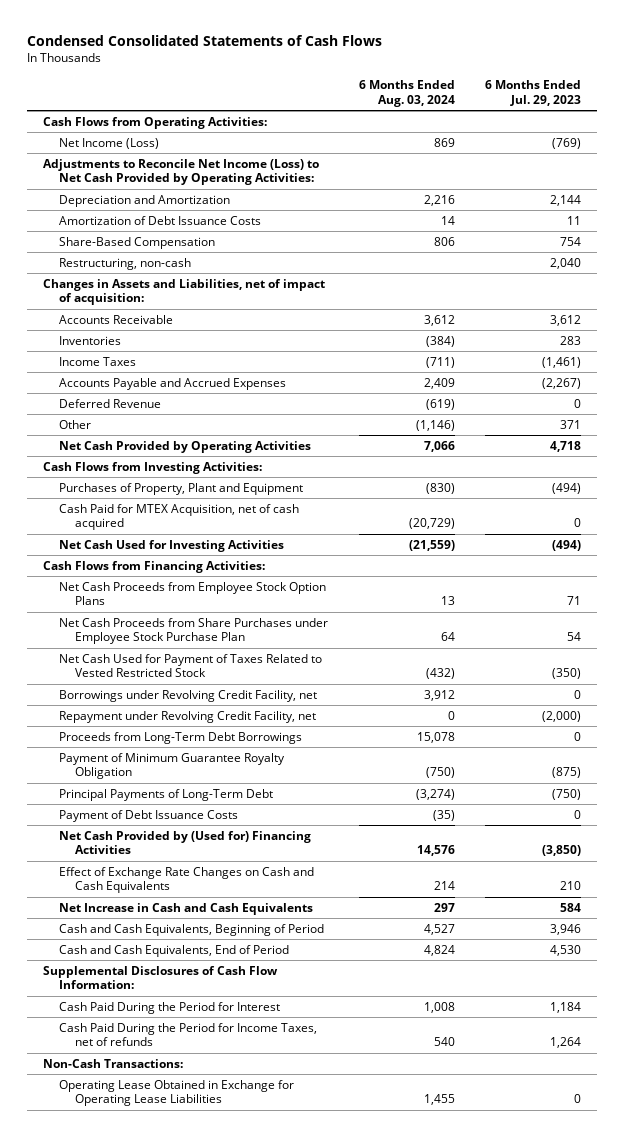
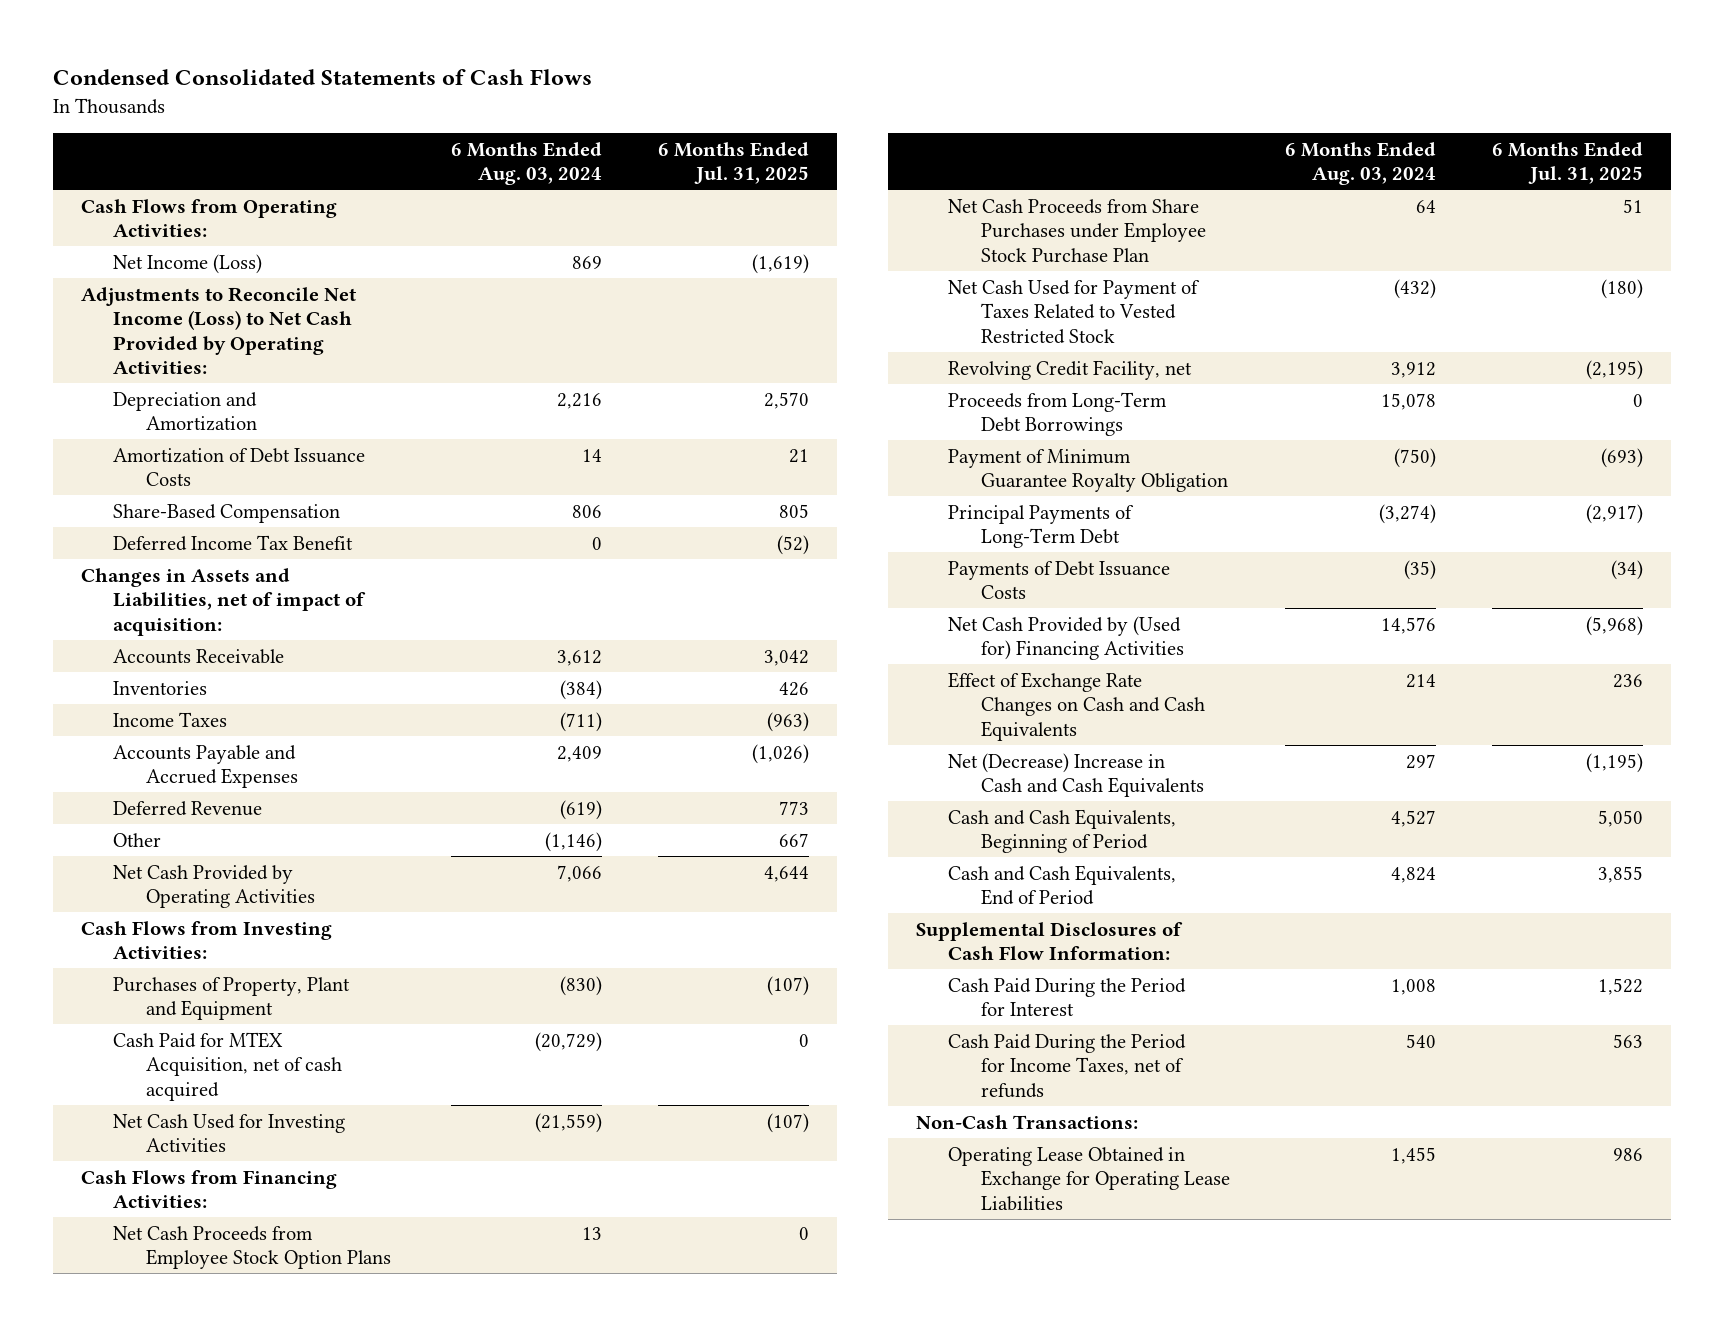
- | 6 Months Ended Aug. 03, 2024 | 6 Months Ended Jul. 29, 2023
+ | 6 Months Ended Aug. 03, 2024 | 6 Months Ended Jul. 31, 2025
- Restructuring, non-cash | | 2,040
+ Deferred Income Tax Benefit | 0 | (52)
- Borrowings under Revolving Credit Facility, net | 3,912 | 0
- Repayment under Revolving Credit Facility, net | 0 | (2,000)
+ Revolving Credit Facility, net | 3,912 | (2,195)
- Payment of Debt Issuance Costs | (35) | 0
+ Payments of Debt Issuance Costs | (35) | (34)
- Net Increase in Cash and Cash Equivalents | 297 | 584
+ Net (Decrease) Increase in Cash and Cash Equivalents | 297 | (1,195)

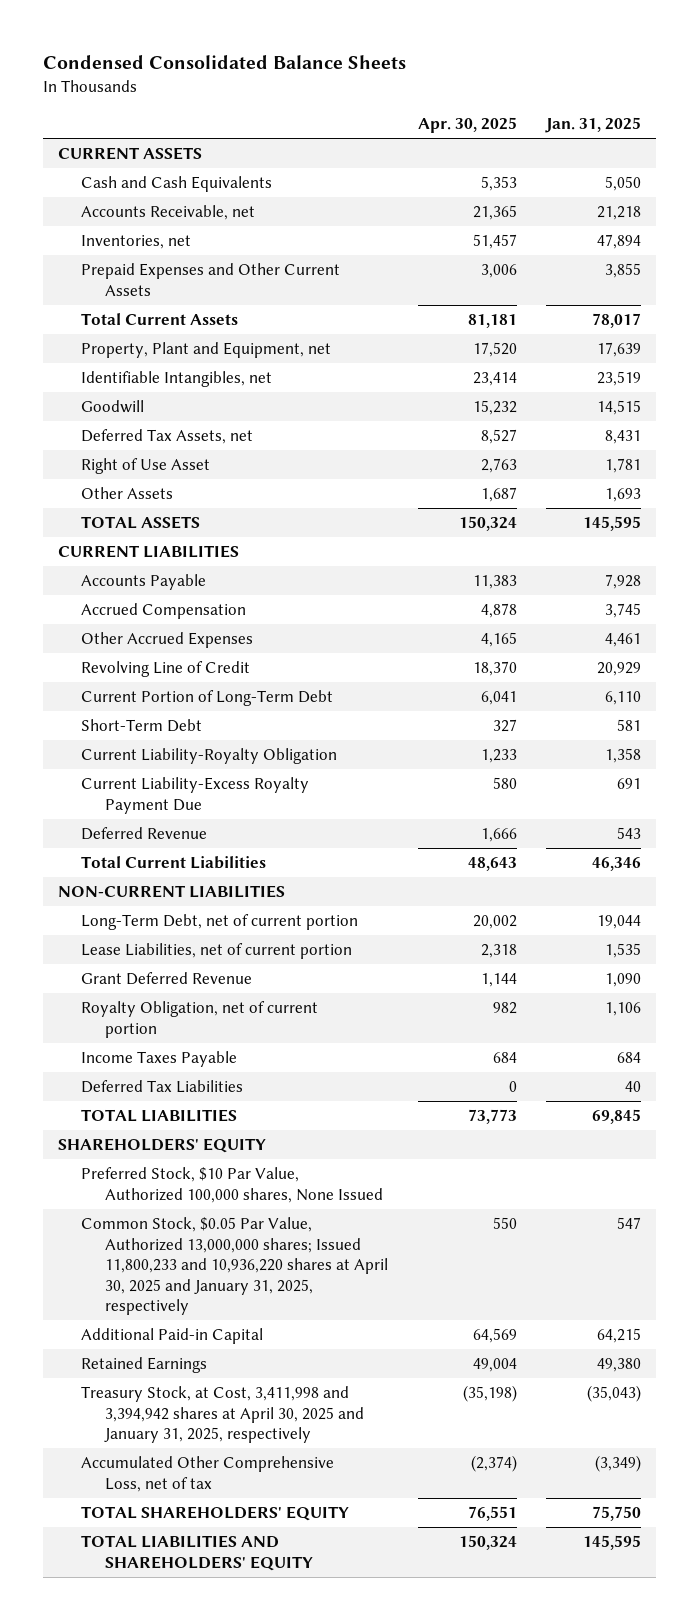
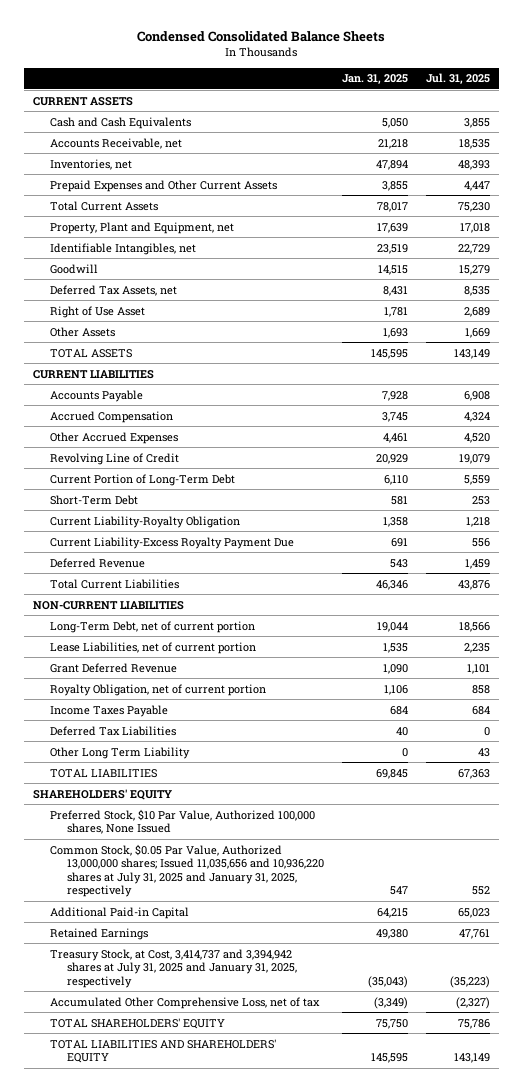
- | Apr. 30, 2025 | Jan. 31, 2025
+ | Jan. 31, 2025 | Jul. 31, 2025
+ Other Long Term Liability | 0 | 43
- Common Stock, $0.05 Par Value, Authorized 13,000,000 shares; Issued 11,800,233 and 10,936,220 shares at April 30, 2025 and January 31, 2025, respectively | 550 | 547
+ Common Stock, $0.05 Par Value, Authorized 13,000,000 shares; Issued 11,035,656 and 10,936,220 shares at July 31, 2025 and January 31, 2025, respectively | 547 | 552
- Treasury Stock, at Cost, 3,411,998 and 3,394,942 shares at April 30, 2025 and January 31, 2025, respectively | (35,198) | (35,043)
+ Treasury Stock, at Cost, 3,414,737 and 3,394,942 shares at July 31, 2025 and January 31, 2025, respectively | (35,043) | (35,223)

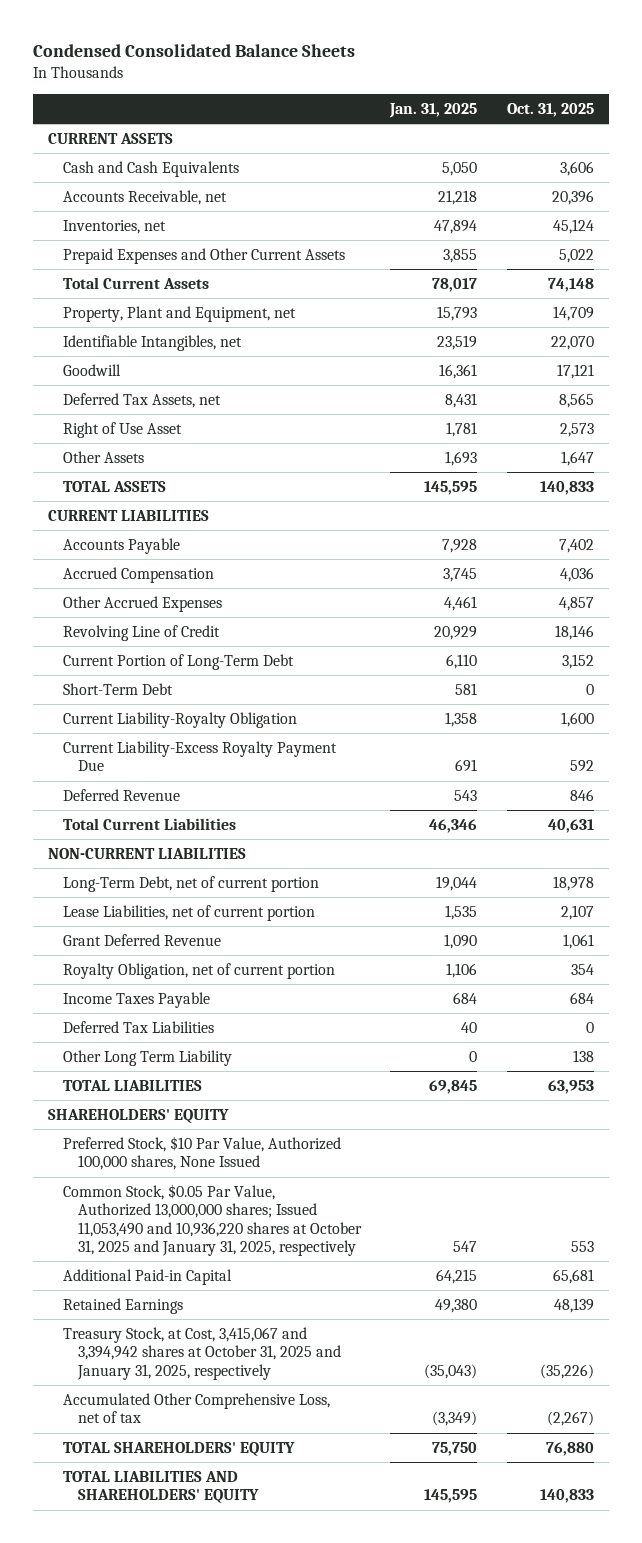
- | Jan. 31, 2025 | Jul. 31, 2025
+ | Jan. 31, 2025 | Oct. 31, 2025
- Property, Plant and Equipment, net | 17,639 | 17,018
+ Property, Plant and Equipment, net | 15,793 | 14,709
- Goodwill | 14,515 | 15,279
+ Goodwill | 16,361 | 17,121
- Common Stock, $0.05 Par Value, Authorized 13,000,000 shares; Issued 11,035,656 and 10,936,220 shares at July 31, 2025 and January 31, 2025, respectively | 547 | 552
+ Common Stock, $0.05 Par Value, Authorized 13,000,000 shares; Issued 11,053,490 and 10,936,220 shares at October 31, 2025 and January 31, 2025, respectively | 547 | 553
- Treasury Stock, at Cost, 3,414,737 and 3,394,942 shares at July 31, 2025 and January 31, 2025, respectively | (35,043) | (35,223)
+ Treasury Stock, at Cost, 3,415,067 and 3,394,942 shares at October 31, 2025 and January 31, 2025, respectively | (35,043) | (35,226)

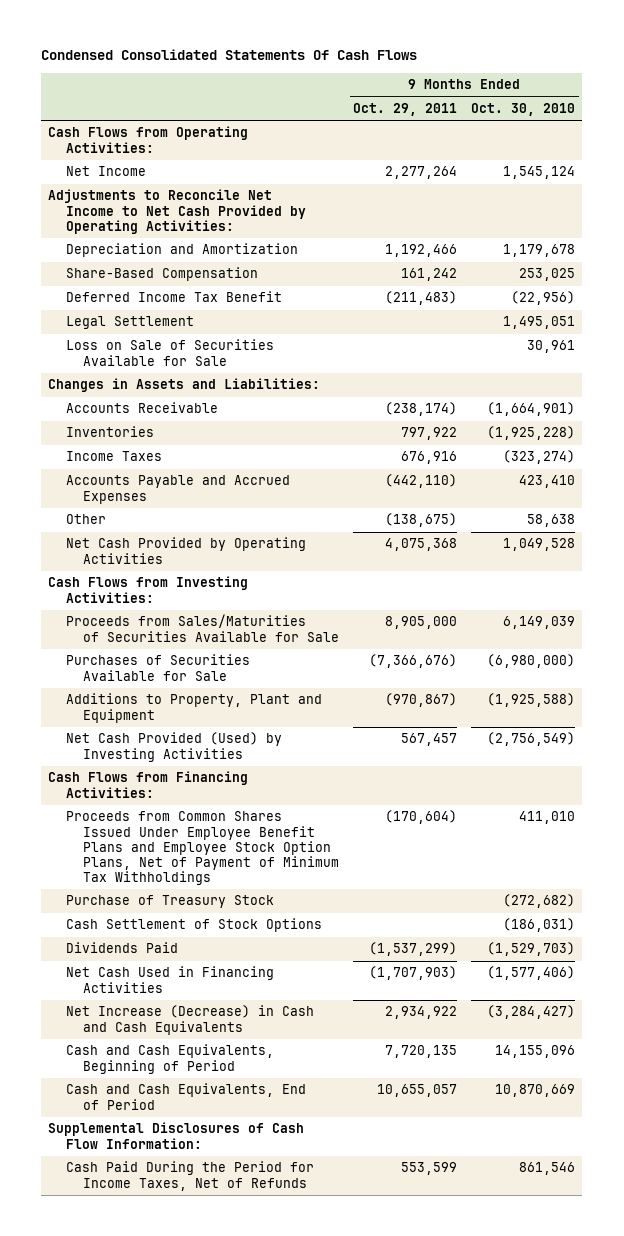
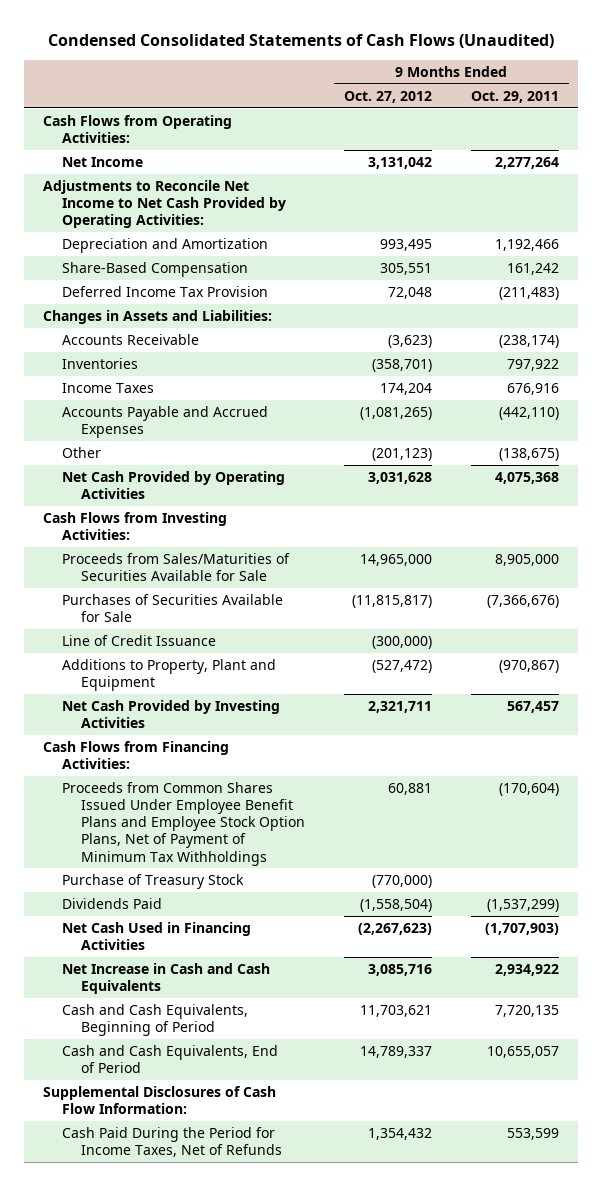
- Condensed Consolidated Statements Of Cash Flows
+ Condensed Consolidated Statements of Cash Flows (Unaudited)
- | 9 Months Ended Oct. 29, 2011 | 9 Months Ended Oct. 30, 2010
+ | 9 Months Ended Oct. 27, 2012 | 9 Months Ended Oct. 29, 2011
- Deferred Income Tax Benefit | (211,483) | (22,956)
- Legal Settlement | | 1,495,051
- Loss on Sale of Securities Available for Sale | | 30,961
+ Deferred Income Tax Provision | 72,048 | (211,483)
+ Line of Credit Issuance | (300,000) |
- Net Cash Provided (Used) by Investing Activities | 567,457 | (2,756,549)
+ Net Cash Provided by Investing Activities | 2,321,711 | 567,457
- Cash Settlement of Stock Options | | (186,031)
- Net Increase (Decrease) in Cash and Cash Equivalents | 2,934,922 | (3,284,427)
+ Net Increase in Cash and Cash Equivalents | 3,085,716 | 2,934,922

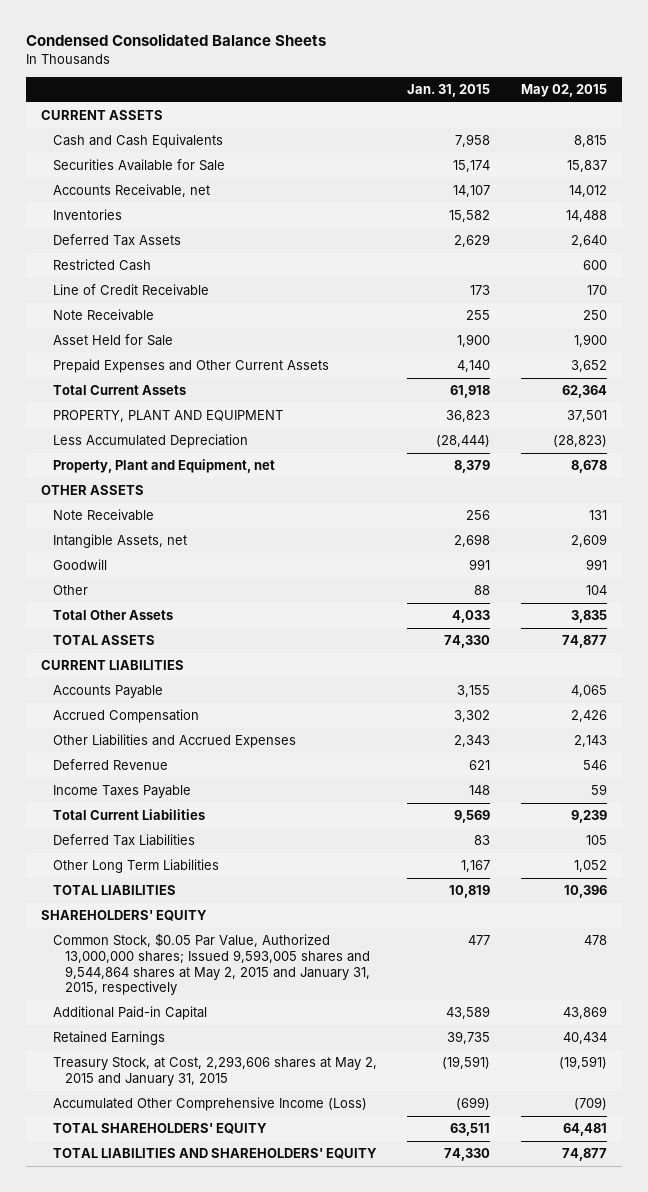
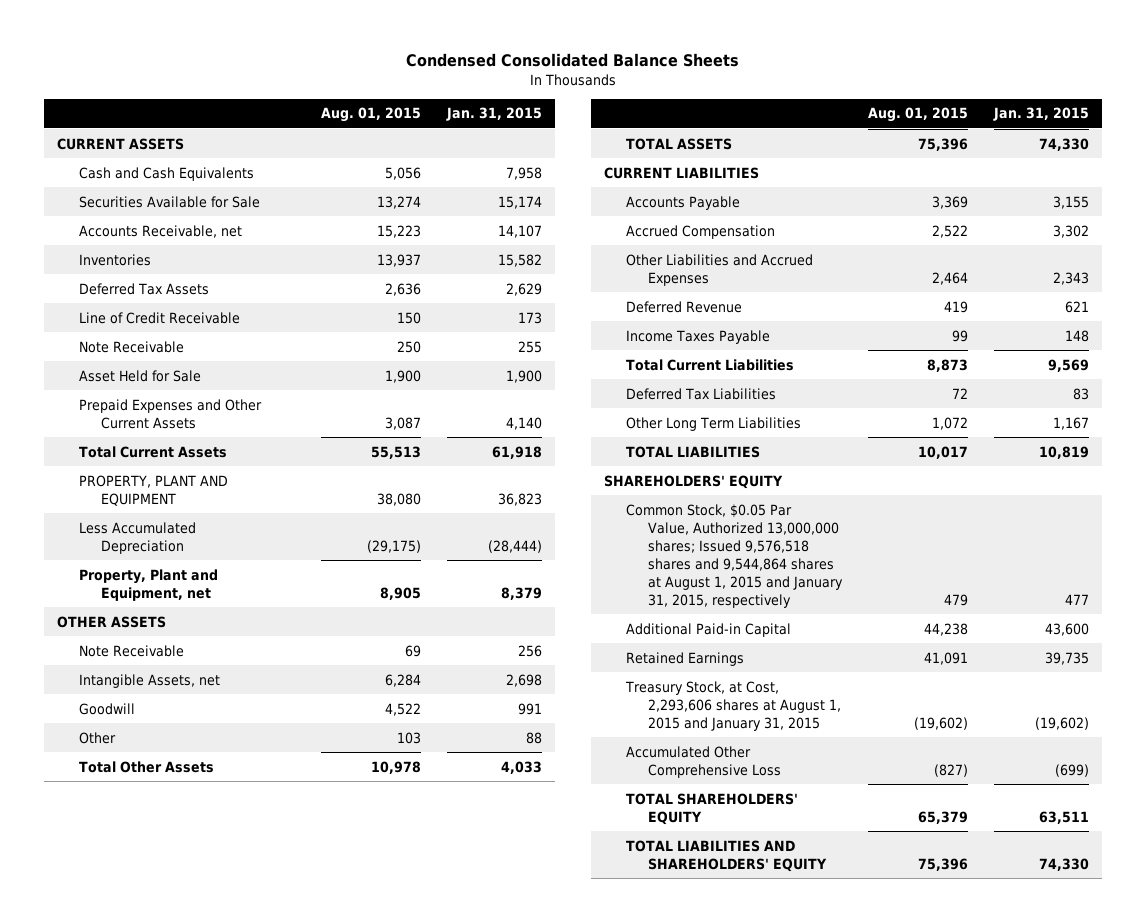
- | Jan. 31, 2015 | May 02, 2015
+ | Aug. 01, 2015 | Jan. 31, 2015
- Restricted Cash | | 600
- Common Stock, $0.05 Par Value, Authorized 13,000,000 shares; Issued 9,593,005 shares and 9,544,864 shares at May 2, 2015 and January 31, 2015, respectively | 477 | 478
- Additional Paid-in Capital | 43,589 | 43,869
+ Common Stock, $0.05 Par Value, Authorized 13,000,000 shares; Issued 9,576,518 shares and 9,544,864 shares at August 1, 2015 and January 31, 2015, respectively | 479 | 477
+ Additional Paid-in Capital | 44,238 | 43,600
- Treasury Stock, at Cost, 2,293,606 shares at May 2, 2015 and January 31, 2015 | (19,591) | (19,591)
- Accumulated Other Comprehensive Income (Loss) | (699) | (709)
+ Treasury Stock, at Cost, 2,293,606 shares at August 1, 2015 and January 31, 2015 | (19,602) | (19,602)
+ Accumulated Other Comprehensive Loss | (827) | (699)

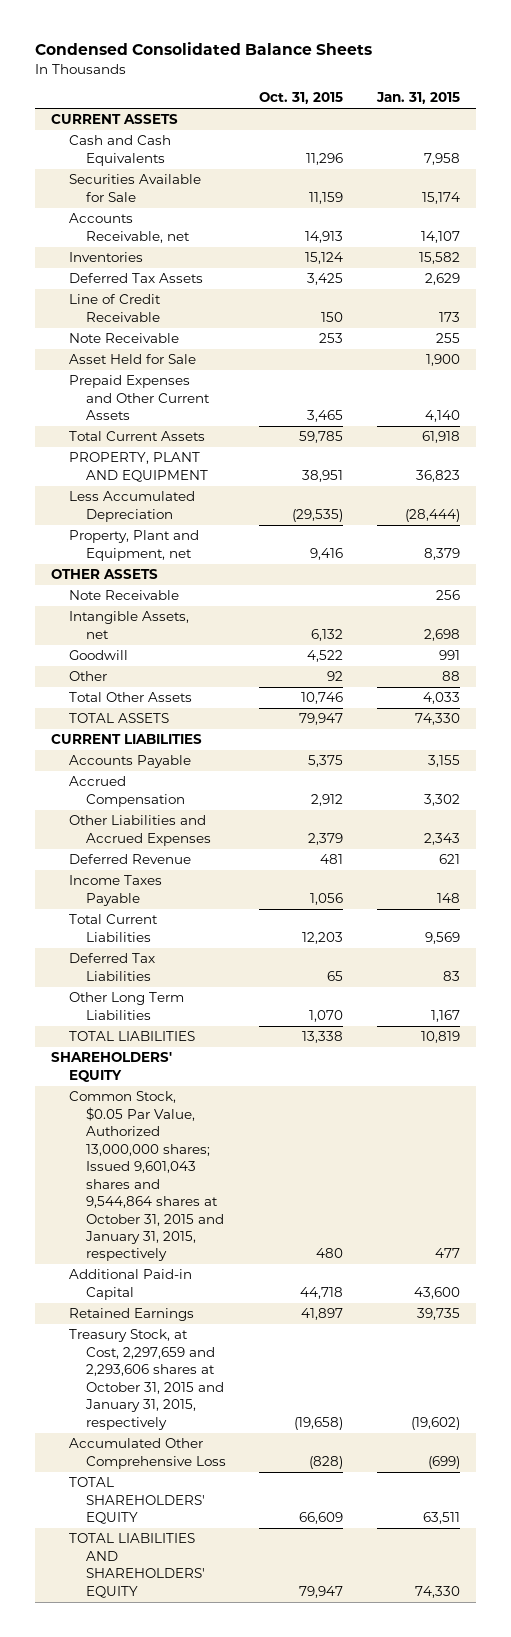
- | Aug. 01, 2015 | Jan. 31, 2015
+ | Oct. 31, 2015 | Jan. 31, 2015
- Common Stock, $0.05 Par Value, Authorized 13,000,000 shares; Issued 9,576,518 shares and 9,544,864 shares at August 1, 2015 and January 31, 2015, respectively | 479 | 477
+ Common Stock, $0.05 Par Value, Authorized 13,000,000 shares; Issued 9,601,043 shares and 9,544,864 shares at October 31, 2015 and January 31, 2015, respectively | 480 | 477
- Treasury Stock, at Cost, 2,293,606 shares at August 1, 2015 and January 31, 2015 | (19,602) | (19,602)
+ Treasury Stock, at Cost, 2,297,659 and 2,293,606 shares at October 31, 2015 and January 31, 2015, respectively | (19,658) | (19,602)

